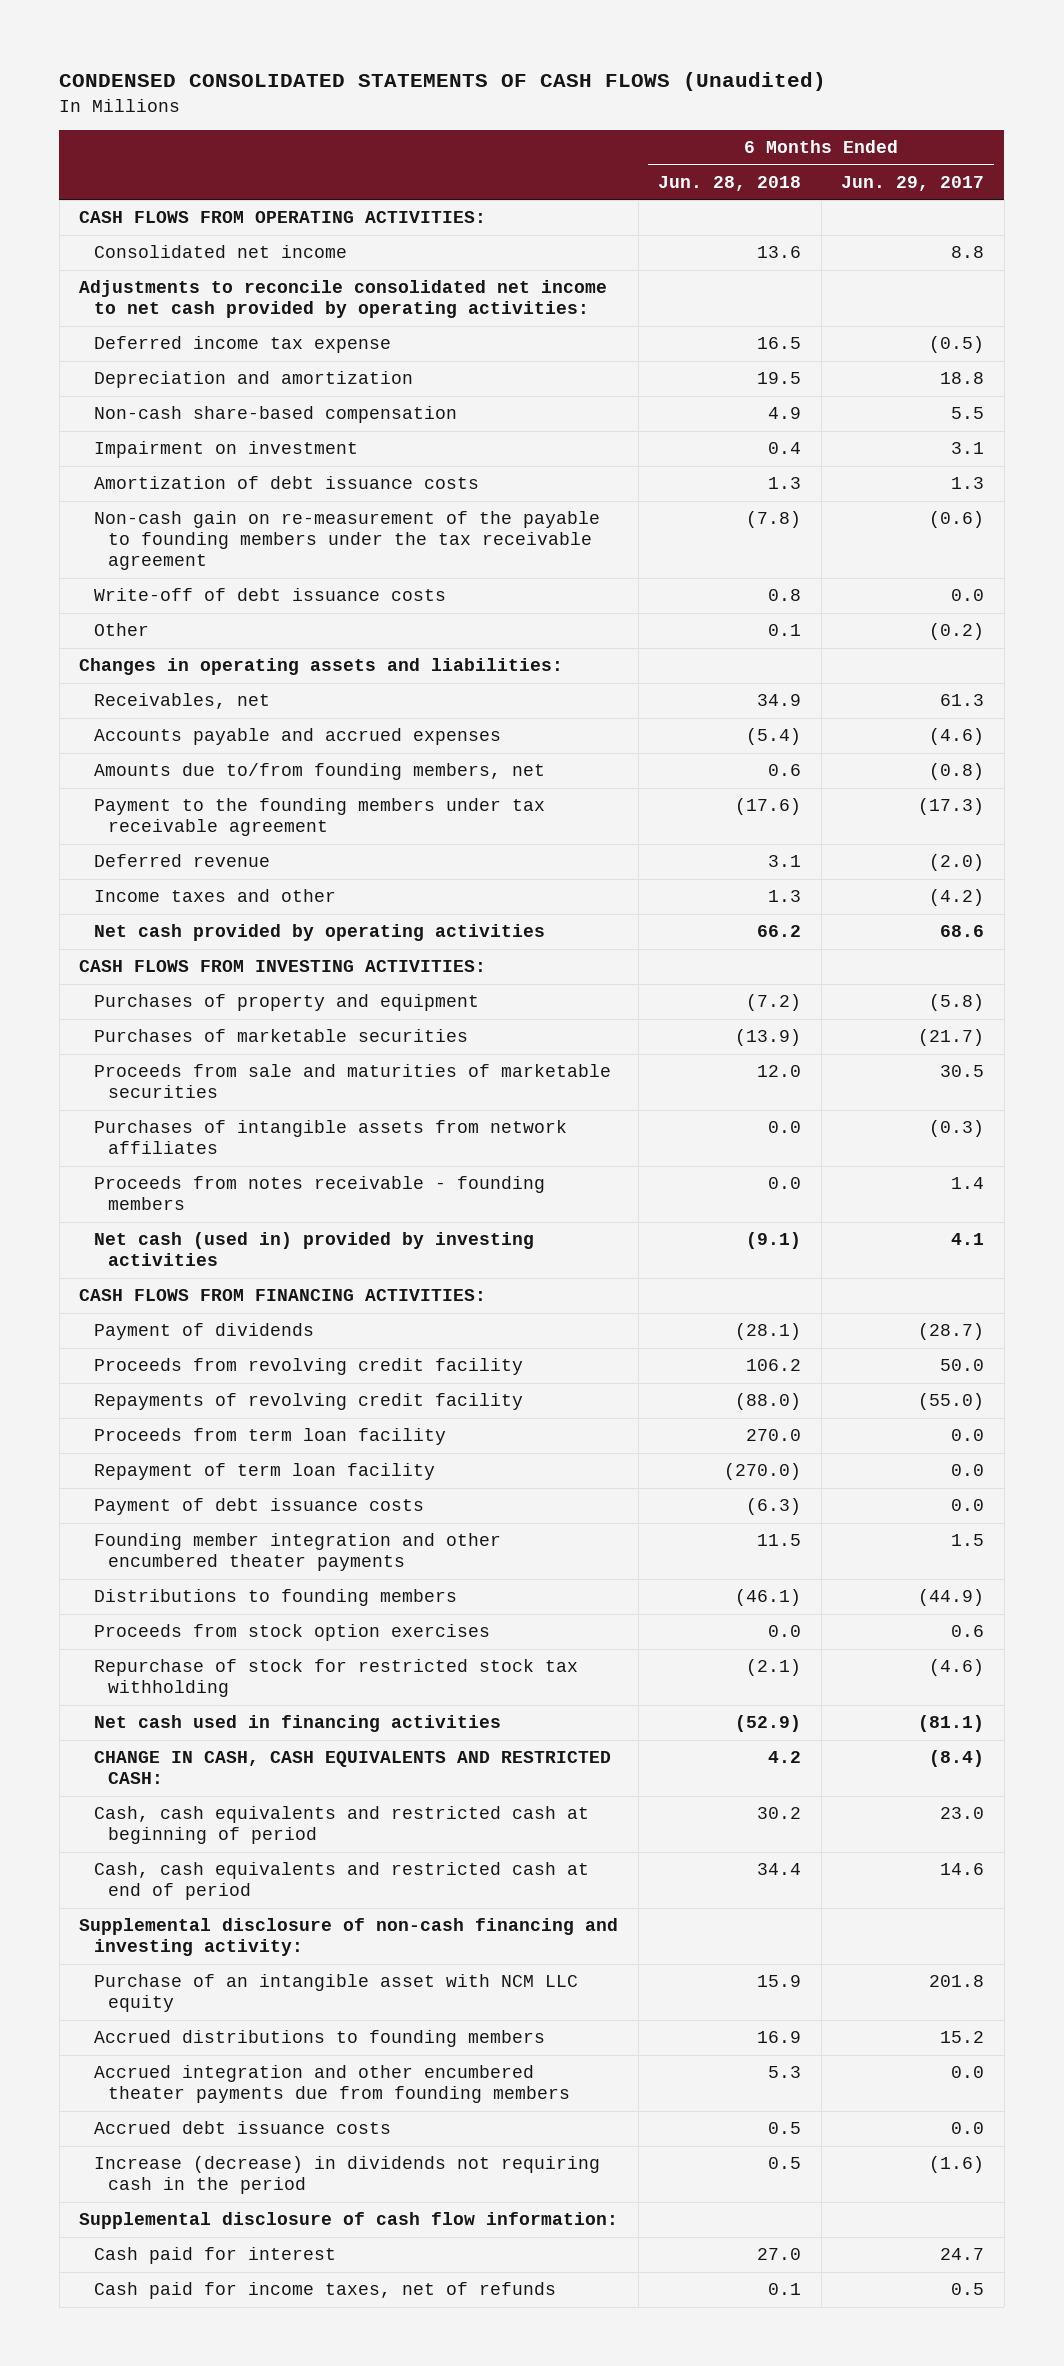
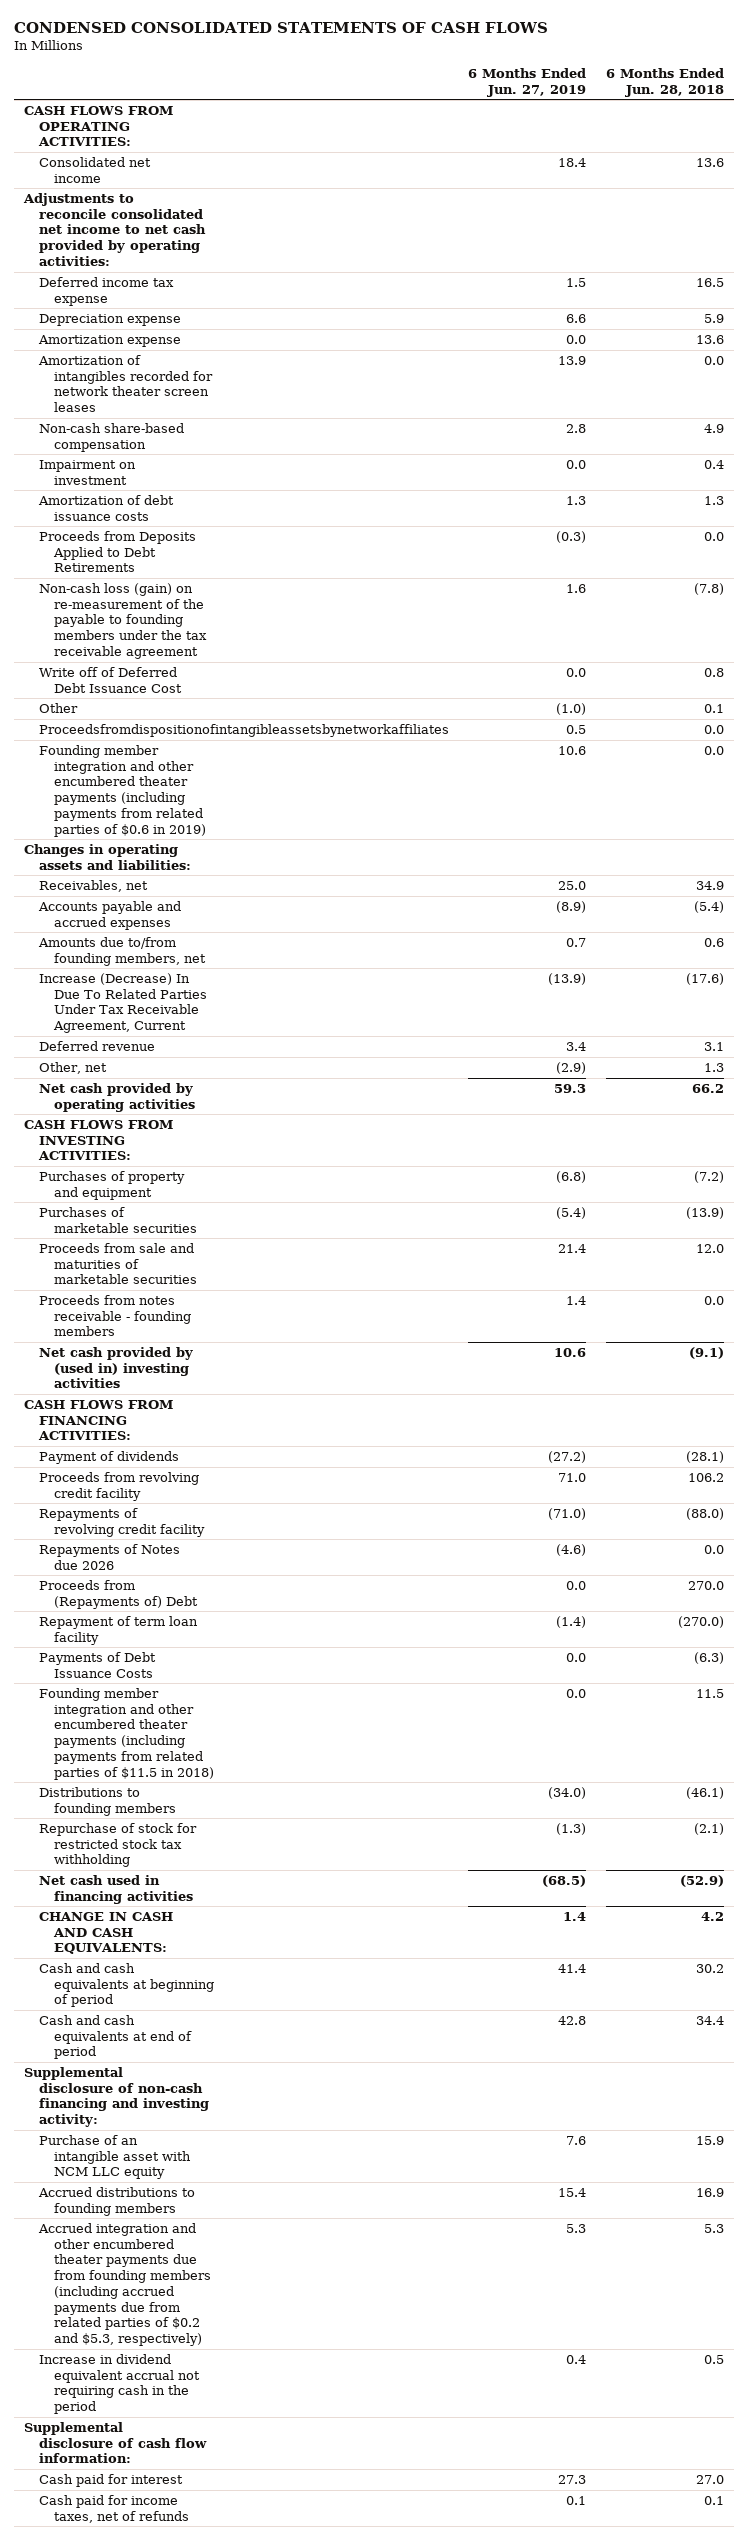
- CONDENSED CONSOLIDATED STATEMENTS OF CASH FLOWS (Unaudited)
+ CONDENSED CONSOLIDATED STATEMENTS OF CASH FLOWS
- | 6 Months Ended Jun. 28, 2018 | 6 Months Ended Jun. 29, 2017
+ | 6 Months Ended Jun. 27, 2019 | 6 Months Ended Jun. 28, 2018
- Depreciation and amortization | 19.5 | 18.8
+ Depreciation expense | 6.6 | 5.9
+ Amortization expense | 0.0 | 13.6
+ Amortization of intangibles recorded for network theater screen leases | 13.9 | 0.0
- Non-cash gain on re-measurement of the payable to founding members under the tax receivable agreement | (7.8) | (0.6)
- Write-off of debt issuance costs | 0.8 | 0.0
+ Proceeds from Deposits Applied to Debt Retirements | (0.3) | 0.0
+ Non-cash loss (gain) on re-measurement of the payable to founding members under the tax receivable agreement | 1.6 | (7.8)
+ Write off of Deferred Debt Issuance Cost | 0.0 | 0.8
+ Proceedsfromdispositionofintangibleassetsbynetworkaffiliates | 0.5 | 0.0
+ Founding member integration and other encumbered theater payments (including payments from related parties of $0.6 in 2019) | 10.6 | 0.0
- Payment to the founding members under tax receivable agreement | (17.6) | (17.3)
+ Increase (Decrease) In Due To Related Parties Under Tax Receivable Agreement, Current | (13.9) | (17.6)
- Income taxes and other | 1.3 | (4.2)
+ Other, net | (2.9) | 1.3
- Purchases of intangible assets from network affiliates | 0.0 | (0.3)
- Net cash (used in) provided by investing activities | (9.1) | 4.1
+ Net cash provided by (used in) investing activities | 10.6 | (9.1)
- Proceeds from term loan facility | 270.0 | 0.0
+ Repayments of Notes due 2026 | (4.6) | 0.0
+ Proceeds from (Repayments of) Debt | 0.0 | 270.0
- Payment of debt issuance costs | (6.3) | 0.0
- Founding member integration and other encumbered theater payments | 11.5 | 1.5
+ Payments of Debt Issuance Costs | 0.0 | (6.3)
+ Founding member integration and other encumbered theater payments (including payments from related parties of $11.5 in 2018) | 0.0 | 11.5
- Proceeds from stock option exercises | 0.0 | 0.6
- CHANGE IN CASH, CASH EQUIVALENTS AND RESTRICTED CASH: | 4.2 | (8.4)
- Cash, cash equivalents and restricted cash at beginning of period | 30.2 | 23.0
- Cash, cash equivalents and restricted cash at end of period | 34.4 | 14.6
+ CHANGE IN CASH AND CASH EQUIVALENTS: | 1.4 | 4.2
+ Cash and cash equivalents at beginning of period | 41.4 | 30.2
+ Cash and cash equivalents at end of period | 42.8 | 34.4
- Accrued integration and other encumbered theater payments due from founding members | 5.3 | 0.0
- Accrued debt issuance costs | 0.5 | 0.0
- Increase (decrease) in dividends not requiring cash in the period | 0.5 | (1.6)
+ Accrued integration and other encumbered theater payments due from founding members (including accrued payments due from related parties of $0.2 and $5.3, respectively) | 5.3 | 5.3
+ Increase in dividend equivalent accrual not requiring cash in the period | 0.4 | 0.5

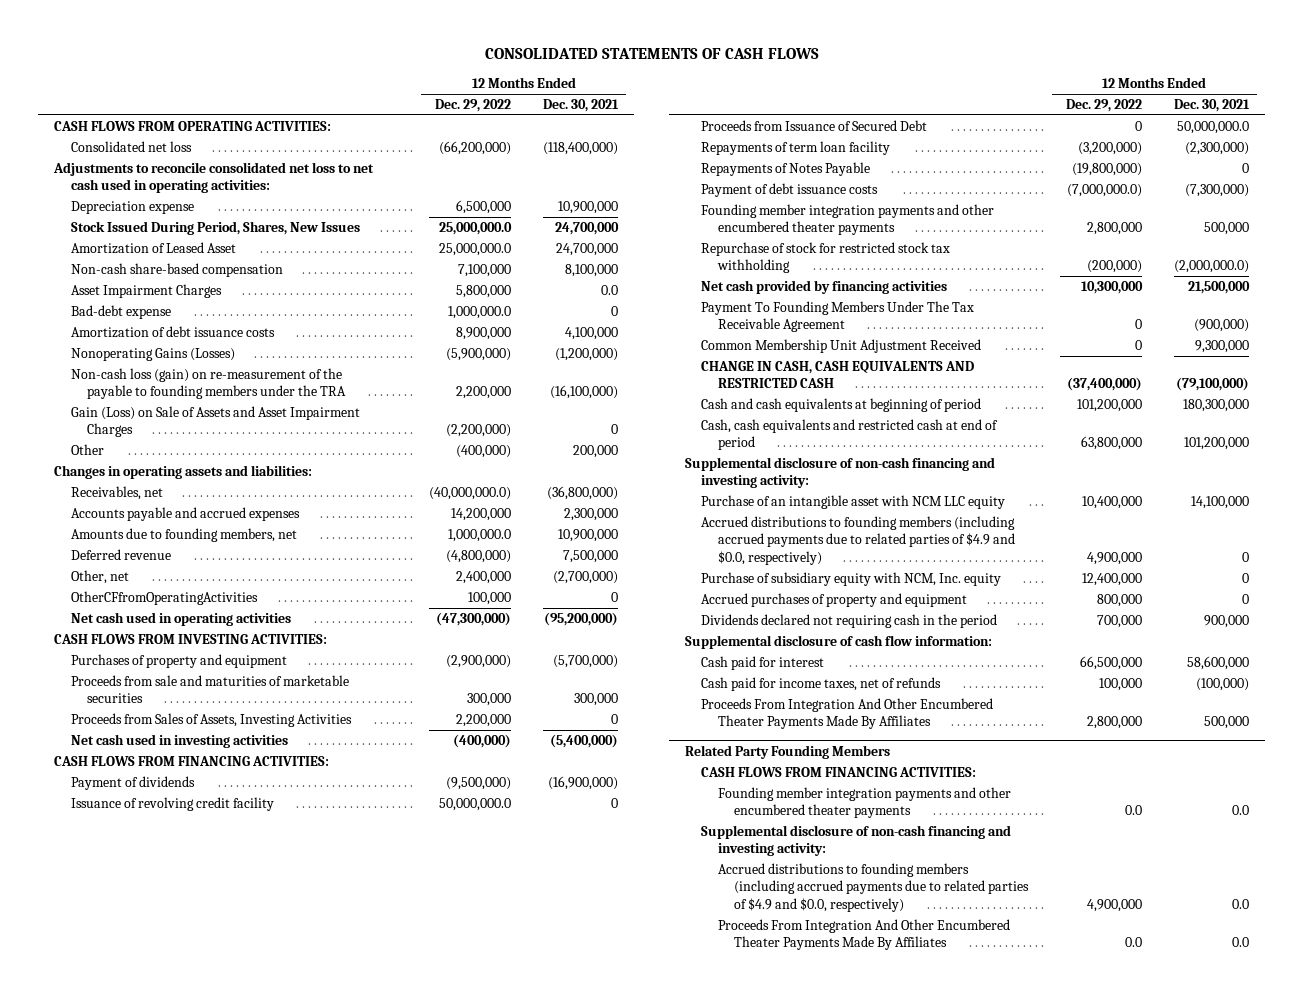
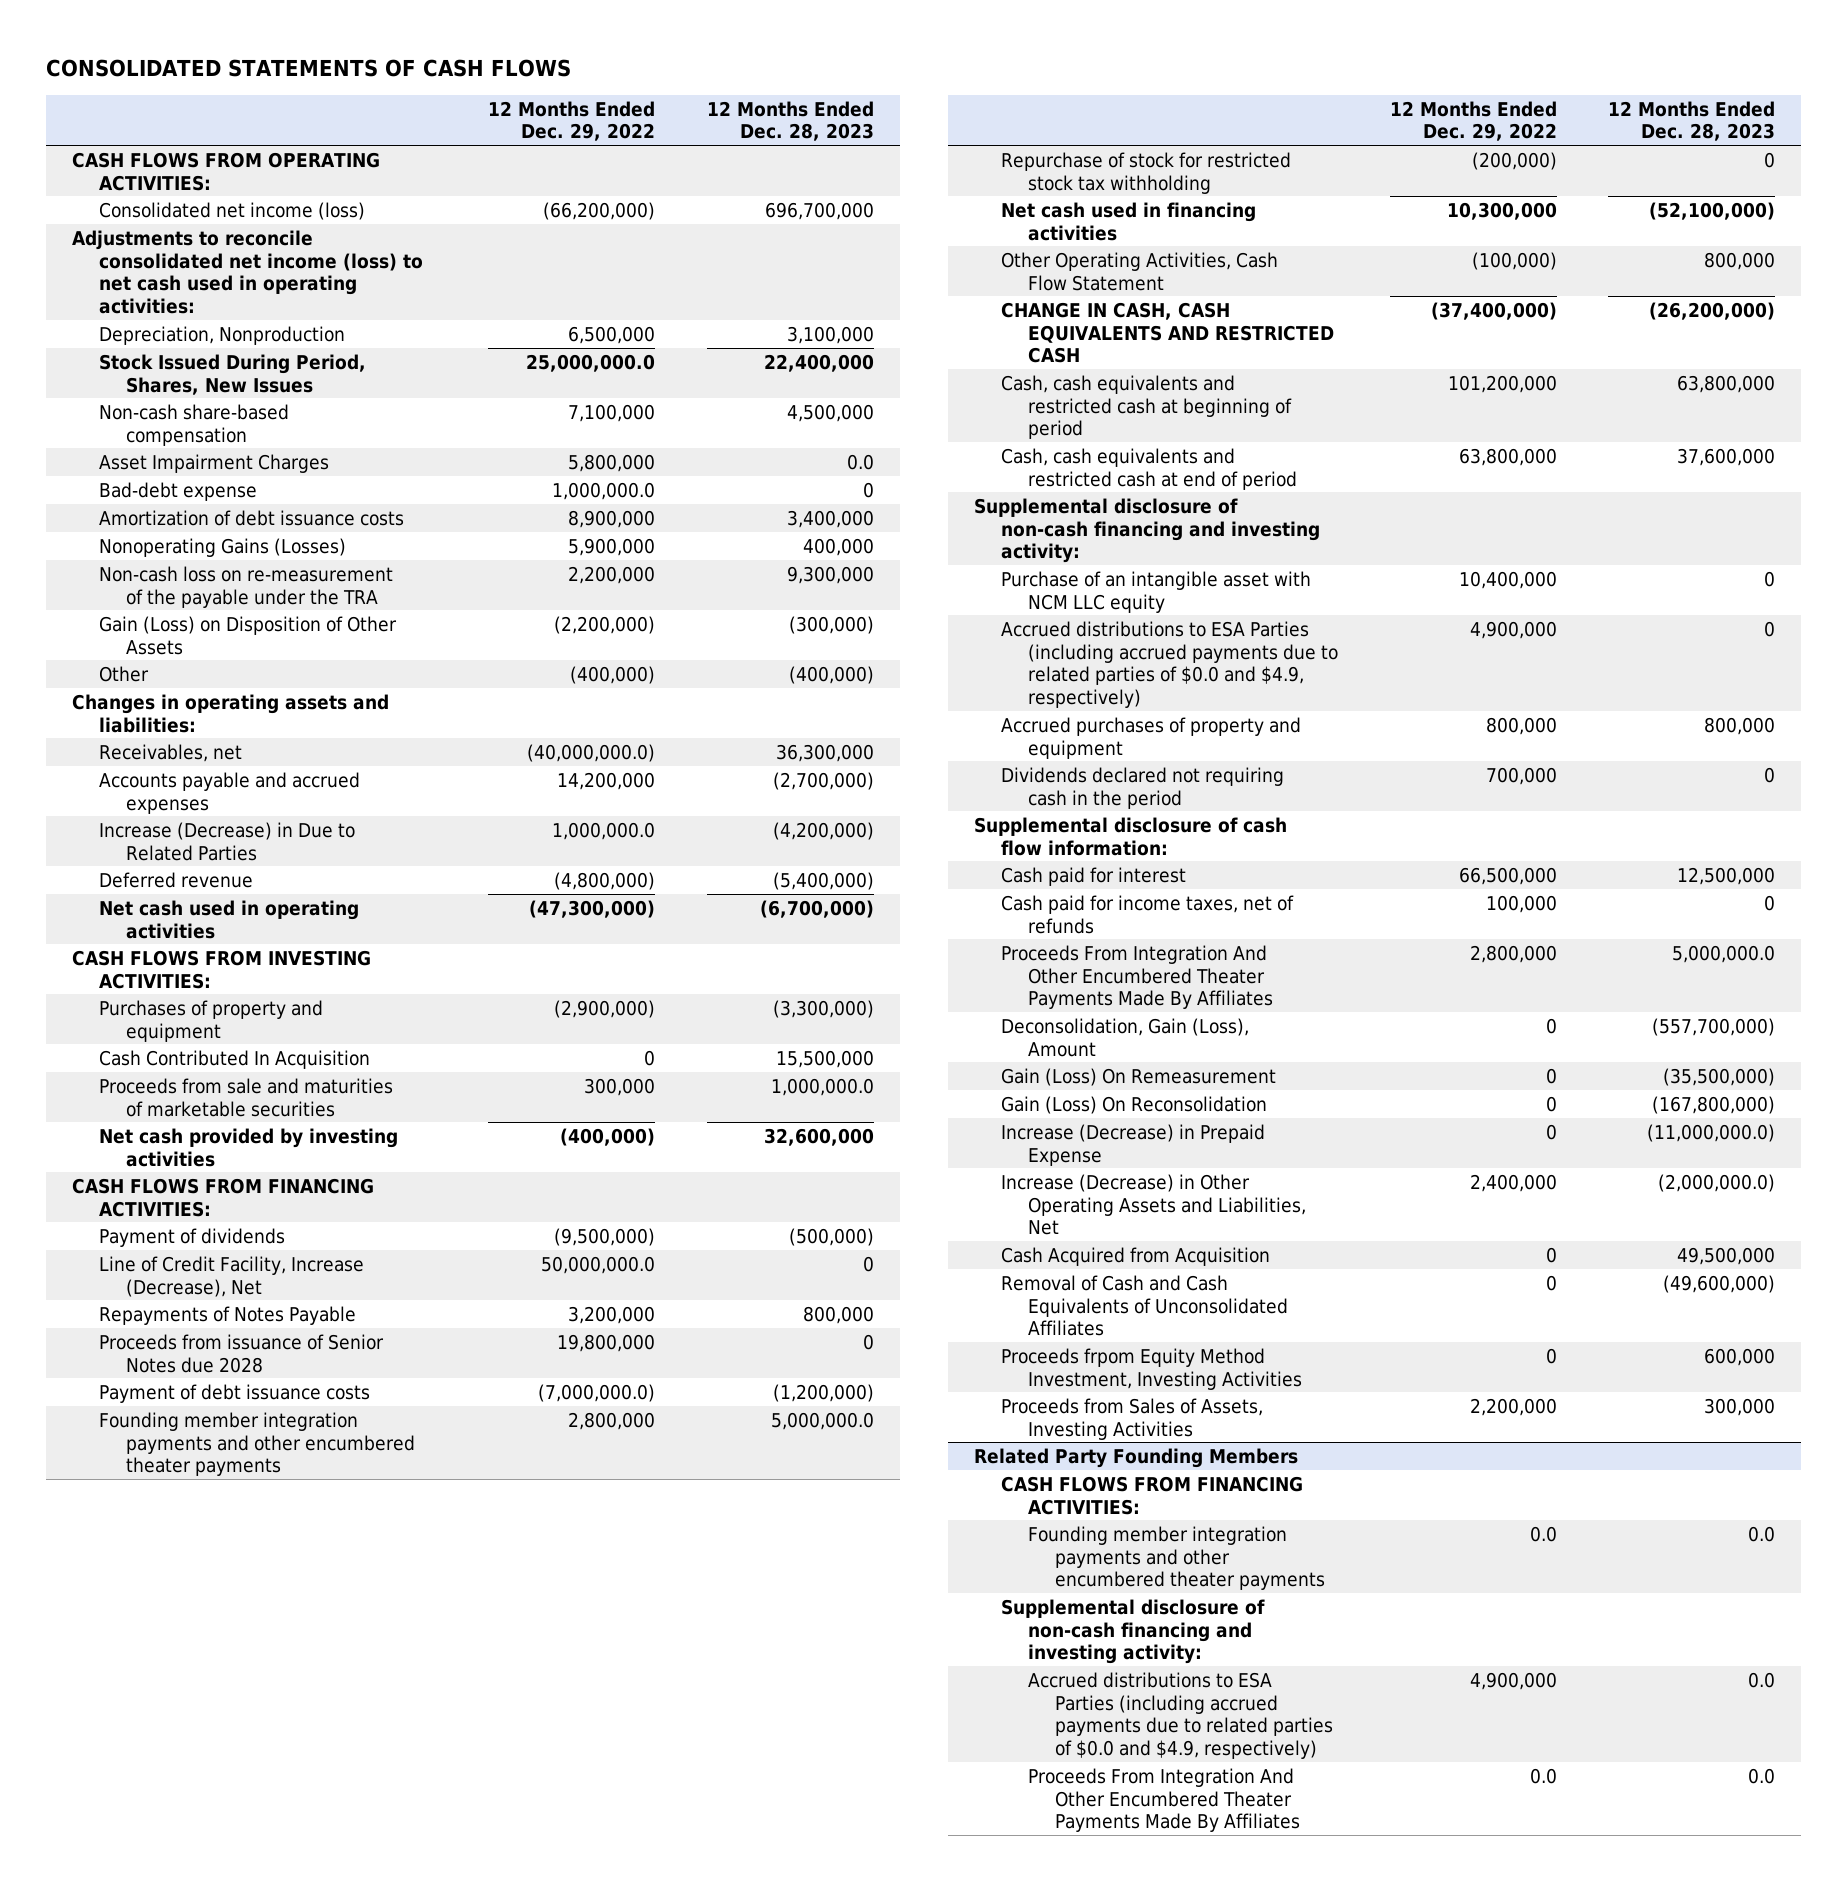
- | 12 Months Ended Dec. 29, 2022 | 12 Months Ended Dec. 30, 2021
+ | 12 Months Ended Dec. 29, 2022 | 12 Months Ended Dec. 28, 2023
- Consolidated net loss | (66,200,000) | (118,400,000)
- Adjustments to reconcile consolidated net loss to net cash used in operating activities:
- Depreciation expense | 6,500,000 | 10,900,000
+ Consolidated net income (loss) | (66,200,000) | 696,700,000
+ Adjustments to reconcile consolidated net income (loss) to net cash used in operating activities:
+ Depreciation, Nonproduction | 6,500,000 | 3,100,000
- Amortization of Leased Asset | 25,000,000.0 | 24,700,000
- Nonoperating Gains (Losses) | (5,900,000) | (1,200,000)
- Non-cash loss (gain) on re-measurement of the payable to founding members under the TRA | 2,200,000 | (16,100,000)
- Gain (Loss) on Sale of Assets and Asset Impairment Charges | (2,200,000) | 0
+ Nonoperating Gains (Losses) | 5,900,000 | 400,000
+ Non-cash loss on re-measurement of the payable under the TRA | 2,200,000 | 9,300,000
+ Gain (Loss) on Disposition of Other Assets | (2,200,000) | (300,000)
- Amounts due to founding members, net | 1,000,000.0 | 10,900,000
+ Increase (Decrease) in Due to Related Parties | 1,000,000.0 | (4,200,000)
- Other, net | 2,400,000 | (2,700,000)
- OtherCFfromOperatingActivities | 100,000 | 0
+ Cash Contributed In Acquisition | 0 | 15,500,000
- Net cash used in investing activities | (400,000) | (5,400,000)
+ Net cash provided by investing activities | (400,000) | 32,600,000
- Issuance of revolving credit facility | 50,000,000.0 | 0
- Proceeds from Issuance of Secured Debt | 0 | 50,000,000.0
- Repayments of term loan facility | (3,200,000) | (2,300,000)
- Repayments of Notes Payable | (19,800,000) | 0
+ Line of Credit Facility, Increase (Decrease), Net | 50,000,000.0 | 0
+ Repayments of Notes Payable | 3,200,000 | 800,000
+ Proceeds from issuance of Senior Notes due 2028 | 19,800,000 | 0
- Net cash provided by financing activities | 10,300,000 | 21,500,000
- Payment To Founding Members Under The Tax Receivable Agreement | 0 | (900,000)
- Common Membership Unit Adjustment Received | 0 | 9,300,000
+ Net cash used in financing activities | 10,300,000 | (52,100,000)
+ Other Operating Activities, Cash Flow Statement | (100,000) | 800,000
- Cash and cash equivalents at beginning of period | 101,200,000 | 180,300,000
+ Cash, cash equivalents and restricted cash at beginning of period | 101,200,000 | 63,800,000
- Accrued distributions to founding members (including accrued payments due to related parties of $4.9 and $0.0, respectively) | 4,900,000 | 0
- Purchase of subsidiary equity with NCM, Inc. equity | 12,400,000 | 0
+ Accrued distributions to ESA Parties (including accrued payments due to related parties of $0.0 and $4.9, respectively) | 4,900,000 | 0
+ Deconsolidation, Gain (Loss), Amount | 0 | (557,700,000)
+ Gain (Loss) On Remeasurement | 0 | (35,500,000)
+ Gain (Loss) On Reconsolidation | 0 | (167,800,000)
+ Increase (Decrease) in Prepaid Expense | 0 | (11,000,000.0)
+ Increase (Decrease) in Other Operating Assets and Liabilities, Net | 2,400,000 | (2,000,000.0)
+ Cash Acquired from Acquisition | 0 | 49,500,000
+ Removal of Cash and Cash Equivalents of Unconsolidated Affiliates | 0 | (49,600,000)
+ Proceeds frpom Equity Method Investment, Investing Activities | 0 | 600,000
moved down: Proceeds from Sales of Assets, Investing Activities | 2,200,000 | 300,000
@ Related Party Founding Members
- Accrued distributions to founding members (including accrued payments due to related parties of $4.9 and $0.0, respectively) | 4,900,000 | 0.0
+ Accrued distributions to ESA Parties (including accrued payments due to related parties of $0.0 and $4.9, respectively) | 4,900,000 | 0.0

